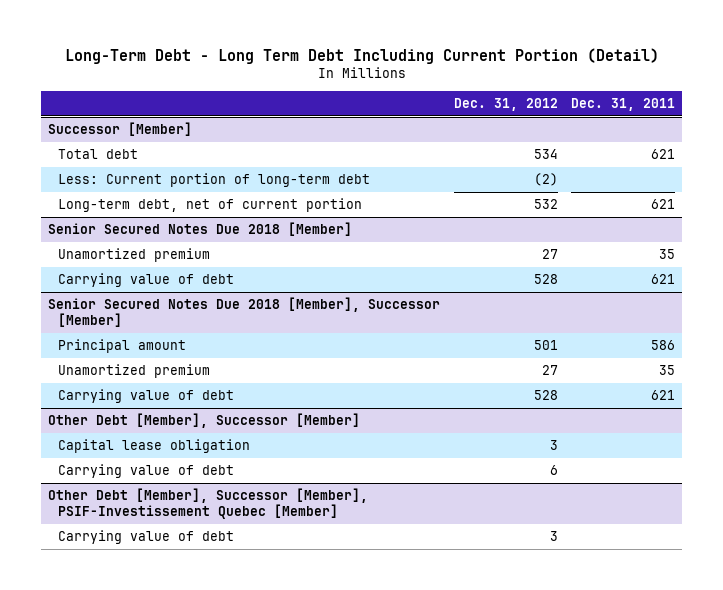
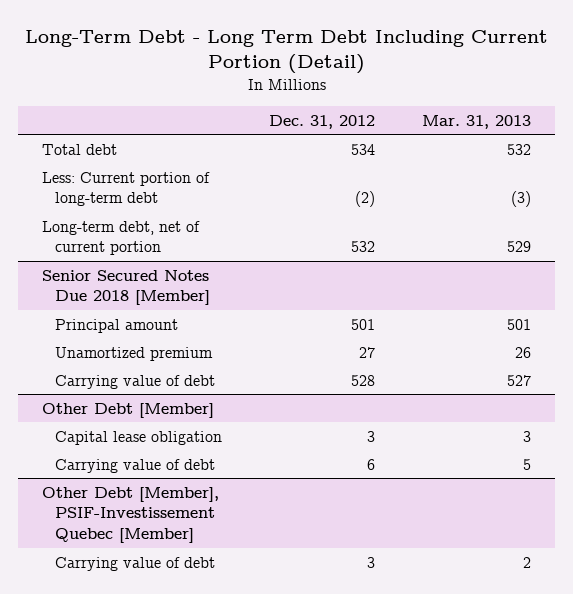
- | Dec. 31, 2012 | Dec. 31, 2011
+ | Dec. 31, 2012 | Mar. 31, 2013
- Successor [Member]
@ Senior Secured Notes Due 2018 [Member]
- Unamortized premium | 27 | 35
- Carrying value of debt | 528 | 621
- Senior Secured Notes Due 2018 [Member], Successor [Member]
- Other Debt [Member], Successor [Member]
+ Other Debt [Member]
- Other Debt [Member], Successor [Member], PSIF-Investissement Quebec [Member]
+ Other Debt [Member], PSIF-Investissement Quebec [Member]

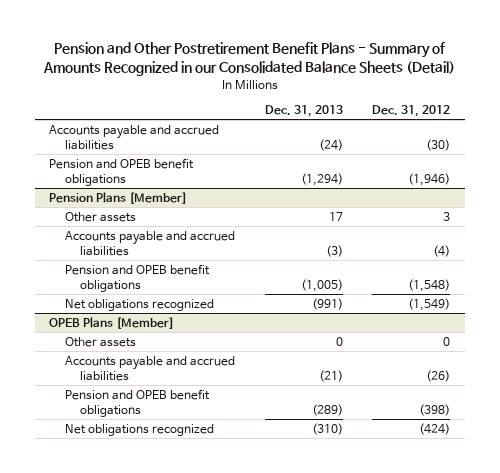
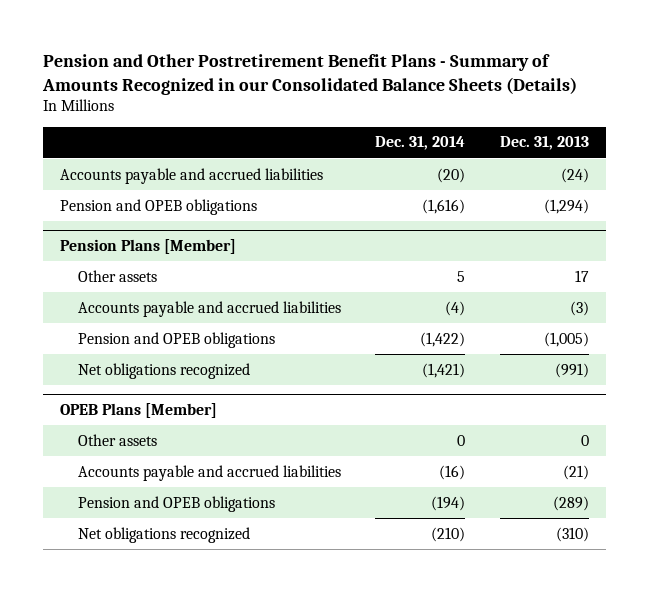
- Pension and Other Postretirement Benefit Plans - Summary of Amounts Recognized in our Consolidated Balance Sheets (Detail)
+ Pension and Other Postretirement Benefit Plans - Summary of Amounts Recognized in our Consolidated Balance Sheets (Details)
- | Dec. 31, 2013 | Dec. 31, 2012
+ | Dec. 31, 2014 | Dec. 31, 2013
- Pension and OPEB benefit obligations | (1,294) | (1,946)
+ Pension and OPEB obligations | (1,616) | (1,294)
@ Pension Plans [Member]
- Pension and OPEB benefit obligations | (1,005) | (1,548)
+ Pension and OPEB obligations | (1,422) | (1,005)
@ OPEB Plans [Member]
- Pension and OPEB benefit obligations | (289) | (398)
+ Pension and OPEB obligations | (194) | (289)

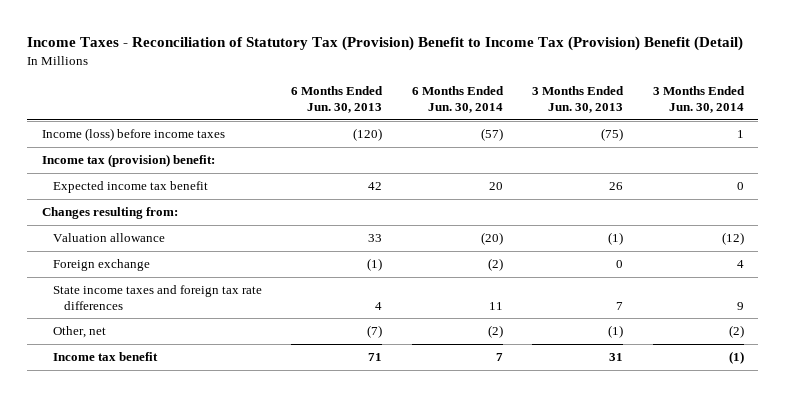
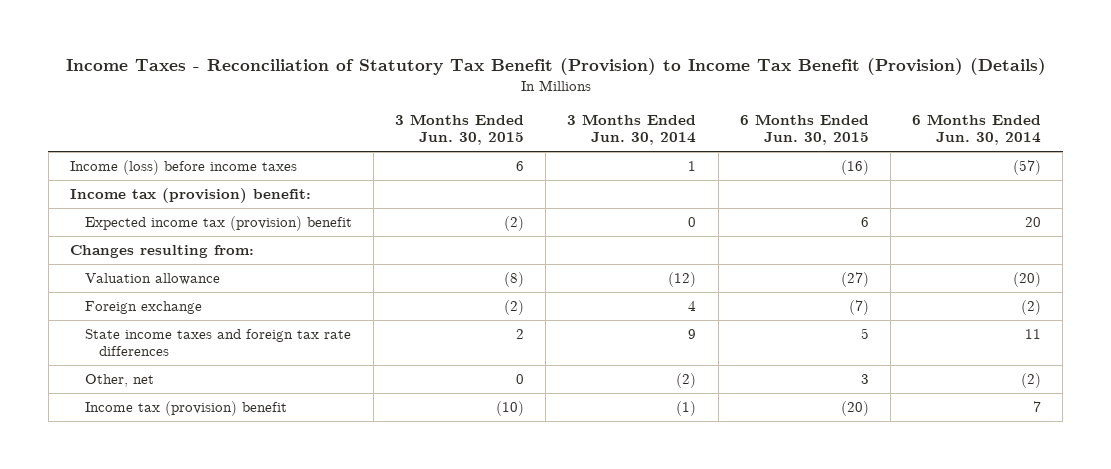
- Income Taxes - Reconciliation of Statutory Tax (Provision) Benefit to Income Tax (Provision) Benefit (Detail)
+ Income Taxes - Reconciliation of Statutory Tax Benefit (Provision) to Income Tax Benefit (Provision) (Details)
- | 6 Months Ended Jun. 30, 2013 | 6 Months Ended Jun. 30, 2014 | 3 Months Ended Jun. 30, 2013 | 3 Months Ended Jun. 30, 2014
+ | 3 Months Ended Jun. 30, 2015 | 3 Months Ended Jun. 30, 2014 | 6 Months Ended Jun. 30, 2015 | 6 Months Ended Jun. 30, 2014
- Expected income tax benefit | 42 | 20 | 26 | 0
+ Expected income tax (provision) benefit | (2) | 0 | 6 | 20
- Income tax benefit | 71 | 7 | 31 | (1)
+ Income tax (provision) benefit | (10) | (1) | (20) | 7

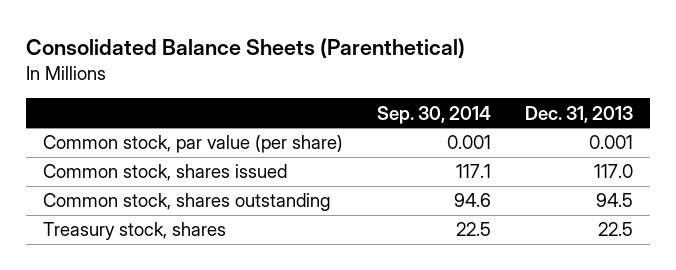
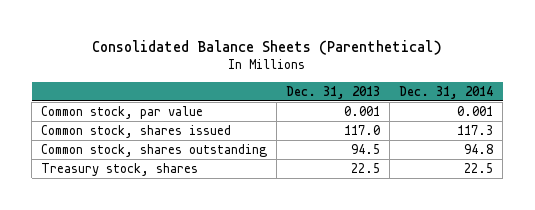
- | Sep. 30, 2014 | Dec. 31, 2013
+ | Dec. 31, 2013 | Dec. 31, 2014
- Common stock, par value (per share) | 0.001 | 0.001
+ Common stock, par value | 0.001 | 0.001

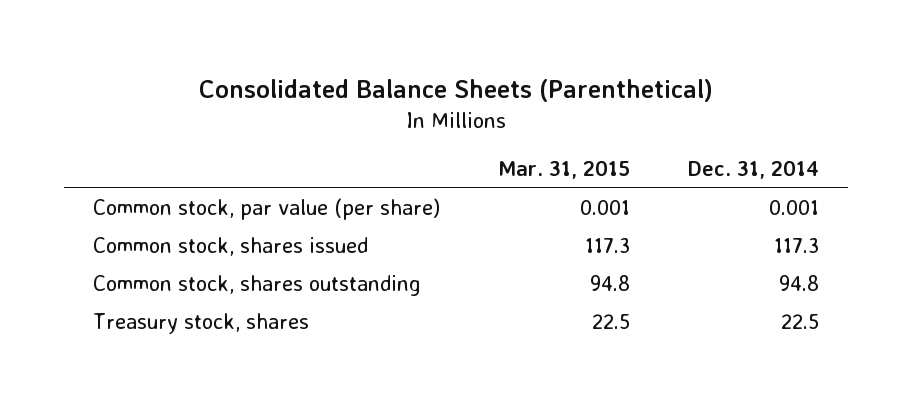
- | Dec. 31, 2013 | Dec. 31, 2014
+ | Mar. 31, 2015 | Dec. 31, 2014
- Common stock, par value | 0.001 | 0.001
+ Common stock, par value (per share) | 0.001 | 0.001

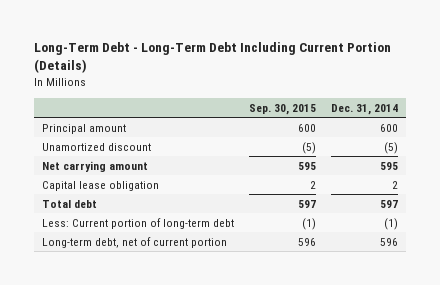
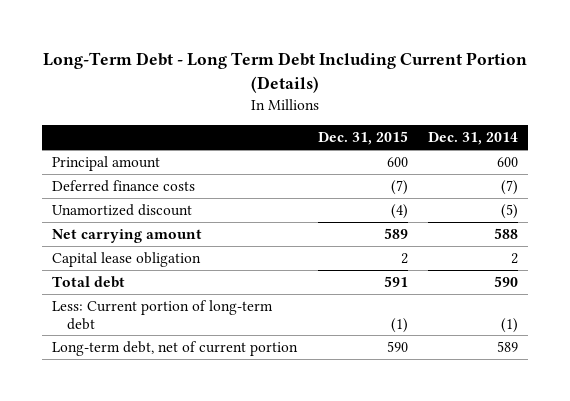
- Long-Term Debt - Long-Term Debt Including Current Portion (Details)
+ Long-Term Debt - Long Term Debt Including Current Portion (Details)
- | Sep. 30, 2015 | Dec. 31, 2014
+ | Dec. 31, 2015 | Dec. 31, 2014
+ Deferred finance costs | (7) | (7)
- Net carrying amount | 595 | 595
+ Net carrying amount | 589 | 588
- Total debt | 597 | 597
+ Total debt | 591 | 590
- Long-term debt, net of current portion | 596 | 596
+ Long-term debt, net of current portion | 590 | 589

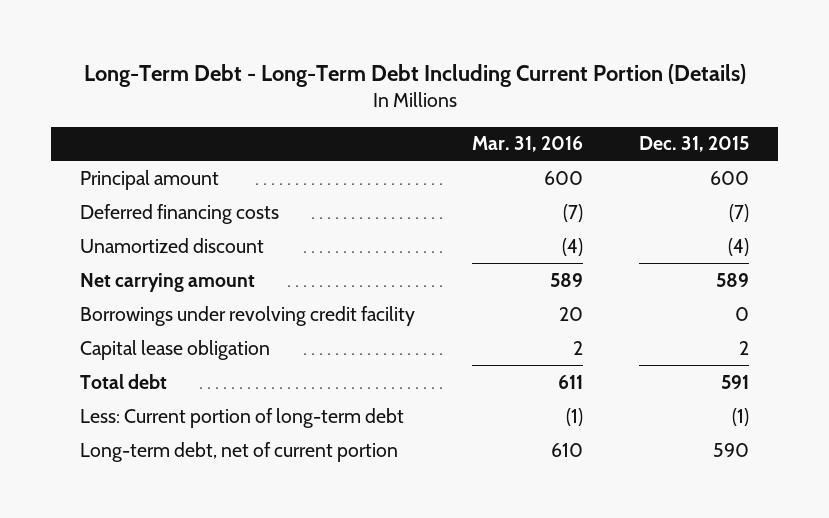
- Long-Term Debt - Long Term Debt Including Current Portion (Details)
+ Long-Term Debt - Long-Term Debt Including Current Portion (Details)
- | Dec. 31, 2015 | Dec. 31, 2014
+ | Mar. 31, 2016 | Dec. 31, 2015
- Deferred finance costs | (7) | (7)
+ Deferred financing costs | (7) | (7)
+ Borrowings under revolving credit facility | 20 | 0

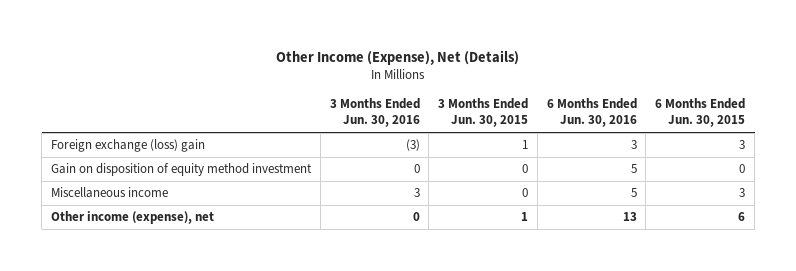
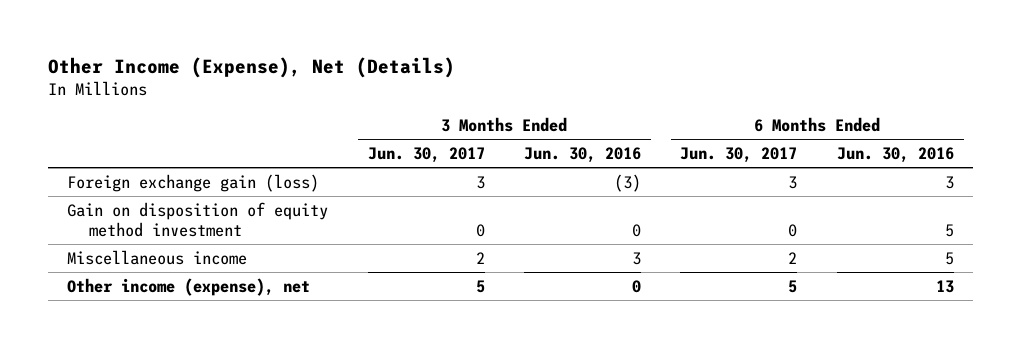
- | 3 Months Ended Jun. 30, 2016 | 3 Months Ended Jun. 30, 2015 | 6 Months Ended Jun. 30, 2016 | 6 Months Ended Jun. 30, 2015
+ | 3 Months Ended Jun. 30, 2017 | 3 Months Ended Jun. 30, 2016 | 6 Months Ended Jun. 30, 2017 | 6 Months Ended Jun. 30, 2016
- Foreign exchange (loss) gain | (3) | 1 | 3 | 3
+ Foreign exchange gain (loss) | 3 | (3) | 3 | 3

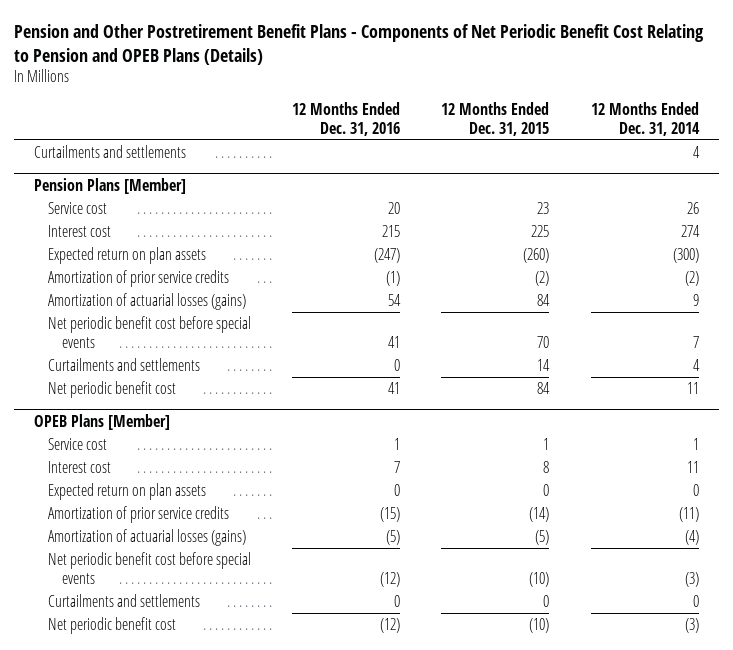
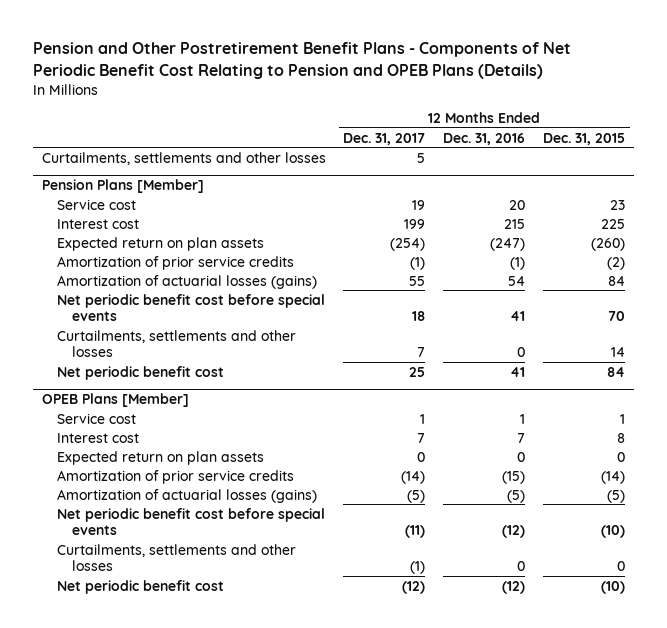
- | 12 Months Ended Dec. 31, 2016 | 12 Months Ended Dec. 31, 2015 | 12 Months Ended Dec. 31, 2014
+ | 12 Months Ended Dec. 31, 2017 | 12 Months Ended Dec. 31, 2016 | 12 Months Ended Dec. 31, 2015
- Curtailments and settlements | | | 4
+ Curtailments, settlements and other losses | 5 | |
@ Pension Plans [Member]
- Curtailments and settlements | 0 | 14 | 4
+ Curtailments, settlements and other losses | 7 | 0 | 14
@ OPEB Plans [Member]
- Curtailments and settlements | 0 | 0 | 0
+ Curtailments, settlements and other losses | (1) | 0 | 0

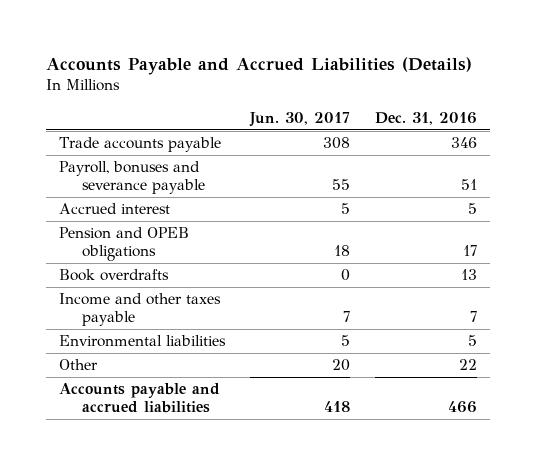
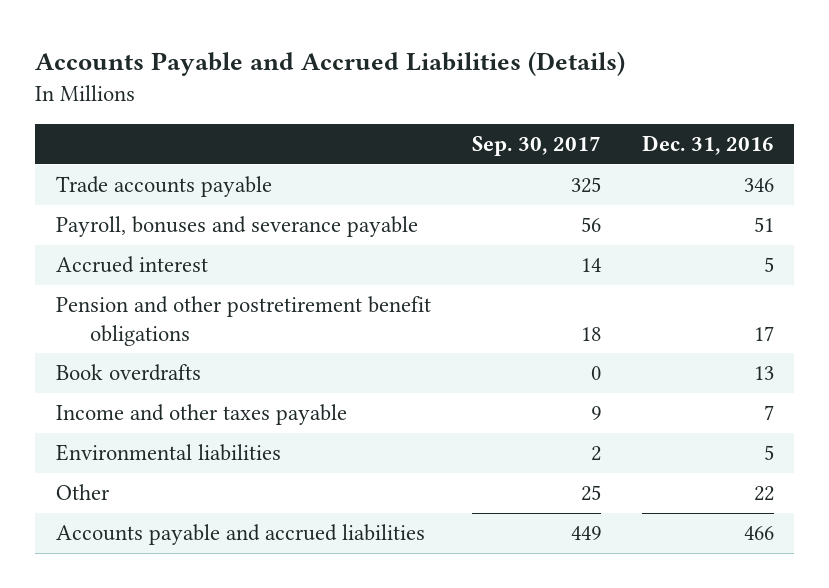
- | Jun. 30, 2017 | Dec. 31, 2016
+ | Sep. 30, 2017 | Dec. 31, 2016
- Pension and OPEB obligations | 18 | 17
+ Pension and other postretirement benefit obligations | 18 | 17

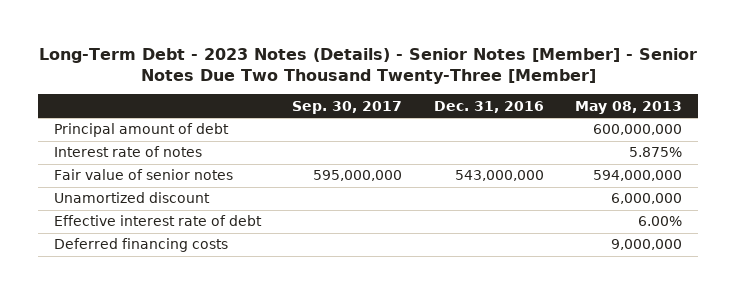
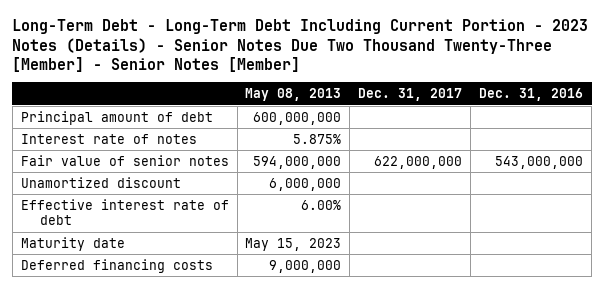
- Long-Term Debt - 2023 Notes (Details) - Senior Notes [Member] - Senior Notes Due Two Thousand Twenty-Three [Member]
+ Long-Term Debt - Long-Term Debt Including Current Portion - 2023 Notes (Details) - Senior Notes Due Two Thousand Twenty-Three [Member] - Senior Notes [Member]
- | Sep. 30, 2017 | Dec. 31, 2016 | May 08, 2013
+ | May 08, 2013 | Dec. 31, 2017 | Dec. 31, 2016
+ Maturity date | May 15, 2023 | |

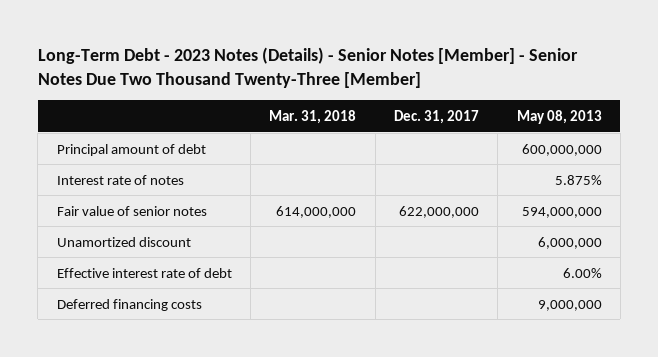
- Long-Term Debt - Long-Term Debt Including Current Portion - 2023 Notes (Details) - Senior Notes Due Two Thousand Twenty-Three [Member] - Senior Notes [Member]
+ Long-Term Debt - 2023 Notes (Details) - Senior Notes [Member] - Senior Notes Due Two Thousand Twenty-Three [Member]
- | May 08, 2013 | Dec. 31, 2017 | Dec. 31, 2016
+ | Mar. 31, 2018 | Dec. 31, 2017 | May 08, 2013
- Maturity date | May 15, 2023 | |

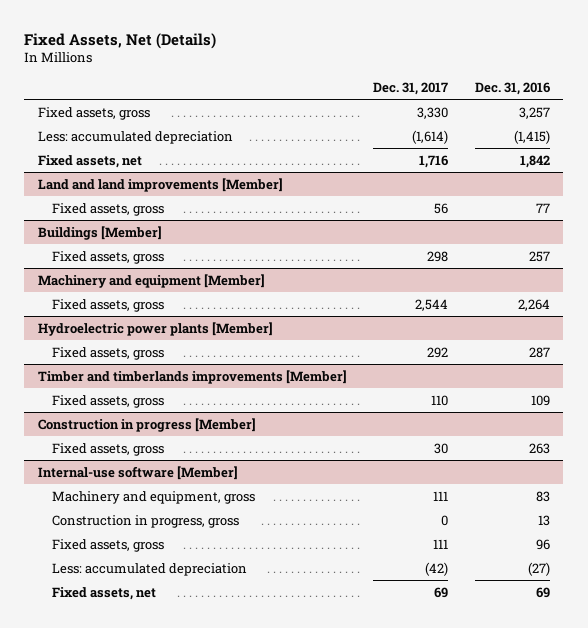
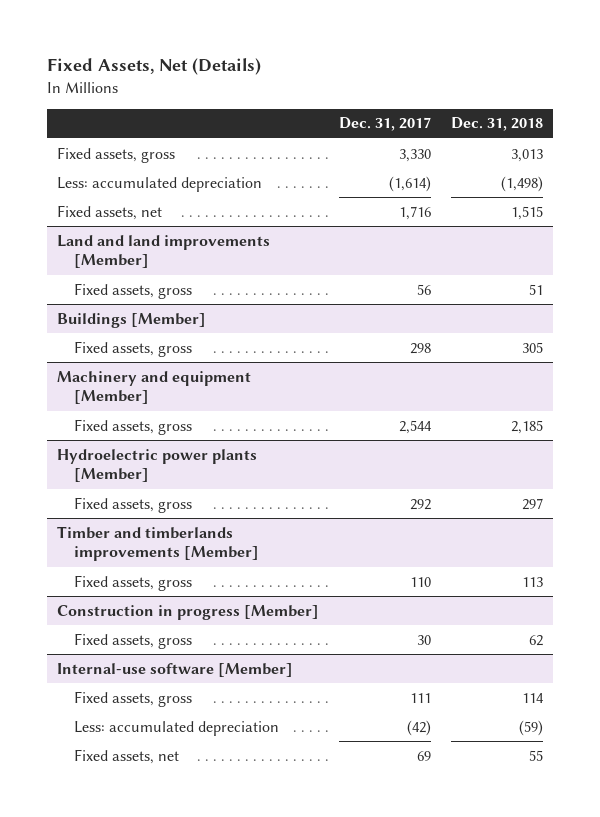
- | Dec. 31, 2017 | Dec. 31, 2016
+ | Dec. 31, 2017 | Dec. 31, 2018
@ Internal-use software [Member]
- Machinery and equipment, gross | 111 | 83
- Construction in progress, gross | 0 | 13

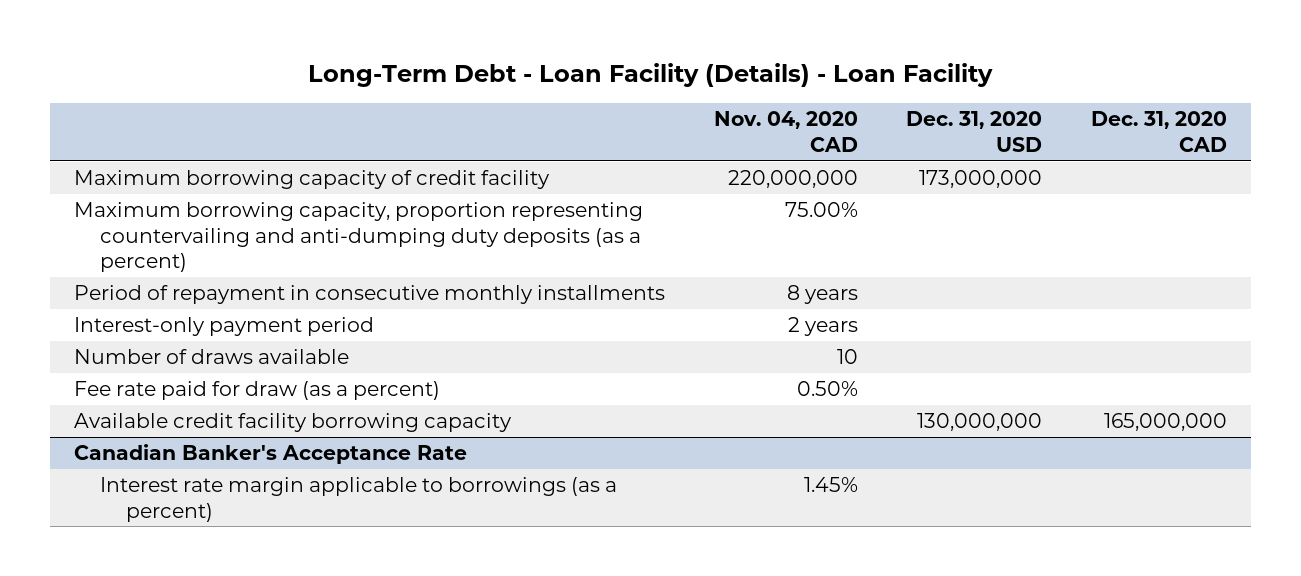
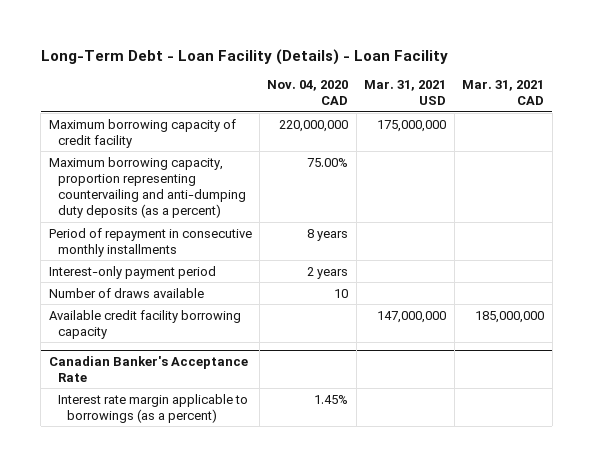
- | Nov. 04, 2020 CAD | Dec. 31, 2020 USD | Dec. 31, 2020 CAD
+ | Nov. 04, 2020 CAD | Mar. 31, 2021 USD | Mar. 31, 2021 CAD
- Fee rate paid for draw (as a percent) | 0.50% | |

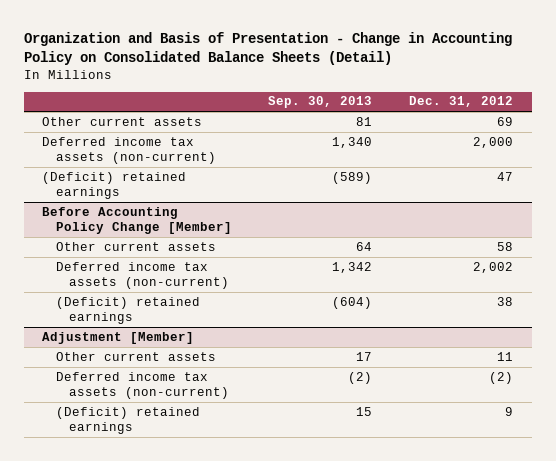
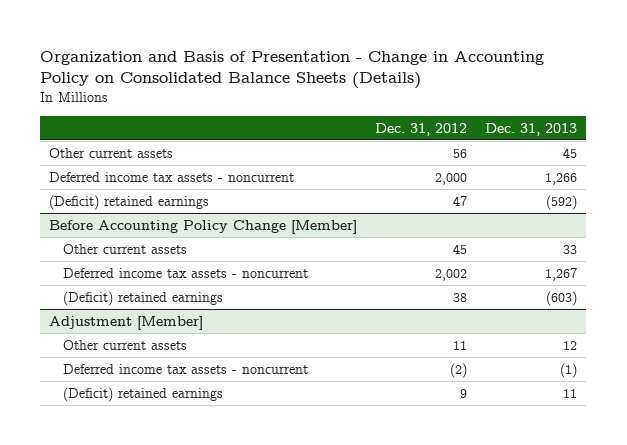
- Organization and Basis of Presentation - Change in Accounting Policy on Consolidated Balance Sheets (Detail)
+ Organization and Basis of Presentation - Change in Accounting Policy on Consolidated Balance Sheets (Details)
- | Sep. 30, 2013 | Dec. 31, 2012
+ | Dec. 31, 2012 | Dec. 31, 2013
- Other current assets | 81 | 69
- Deferred income tax assets (non-current) | 1,340 | 2,000
+ Other current assets | 56 | 45
+ Deferred income tax assets - noncurrent | 2,000 | 1,266
@ Before Accounting Policy Change [Member]
- Other current assets | 64 | 58
- Deferred income tax assets (non-current) | 1,342 | 2,002
+ Other current assets | 45 | 33
+ Deferred income tax assets - noncurrent | 2,002 | 1,267
@ Adjustment [Member]
- Deferred income tax assets (non-current) | (2) | (2)
+ Deferred income tax assets - noncurrent | (2) | (1)

